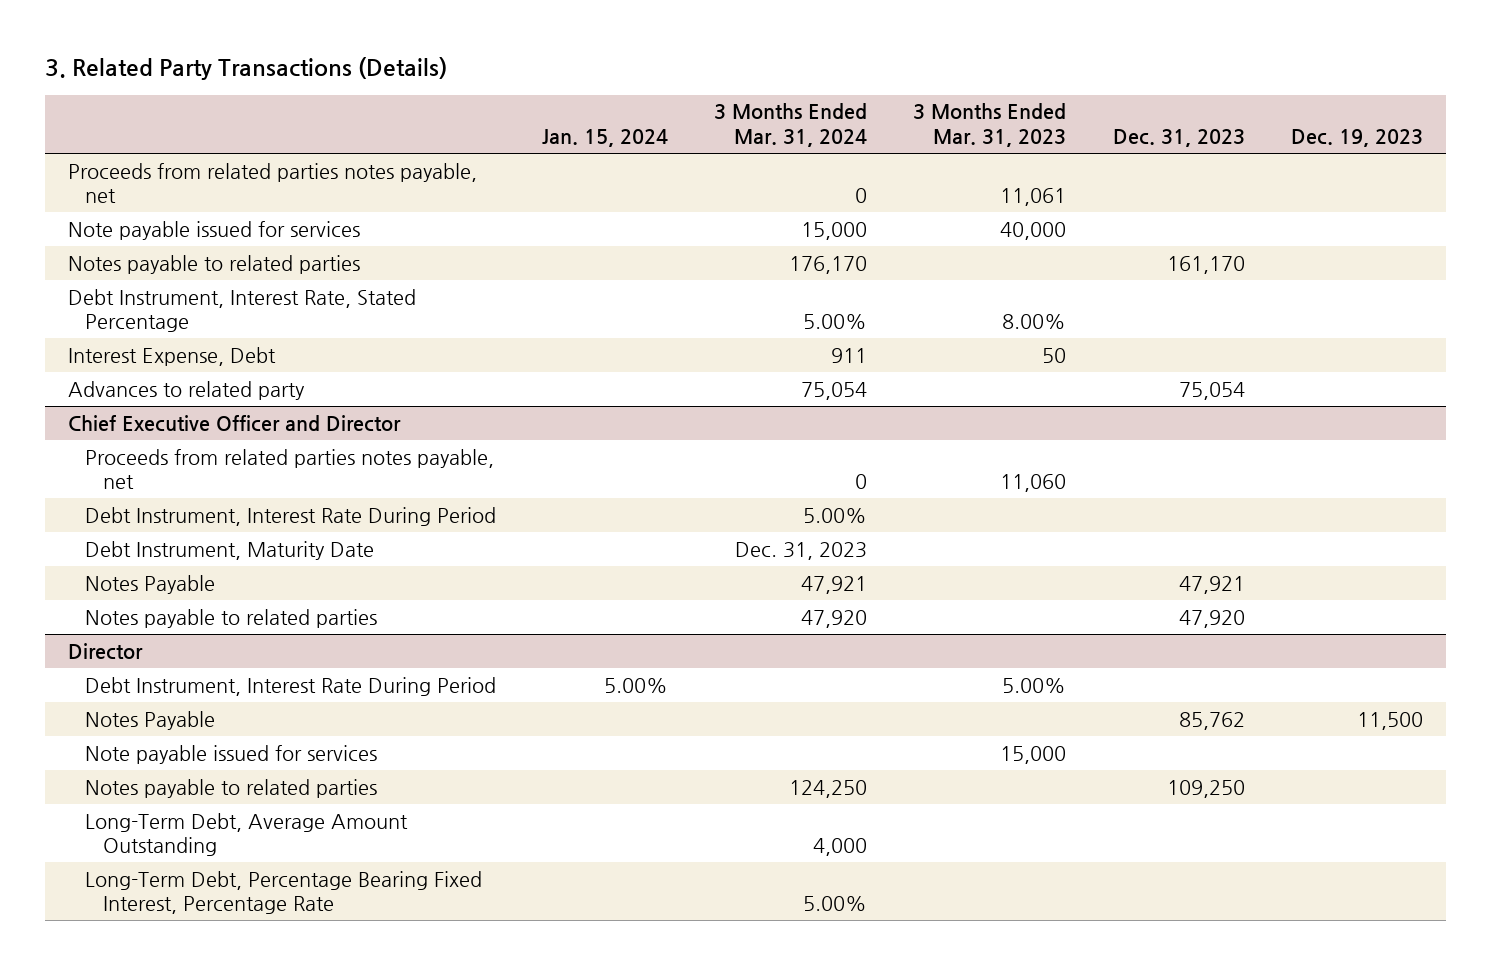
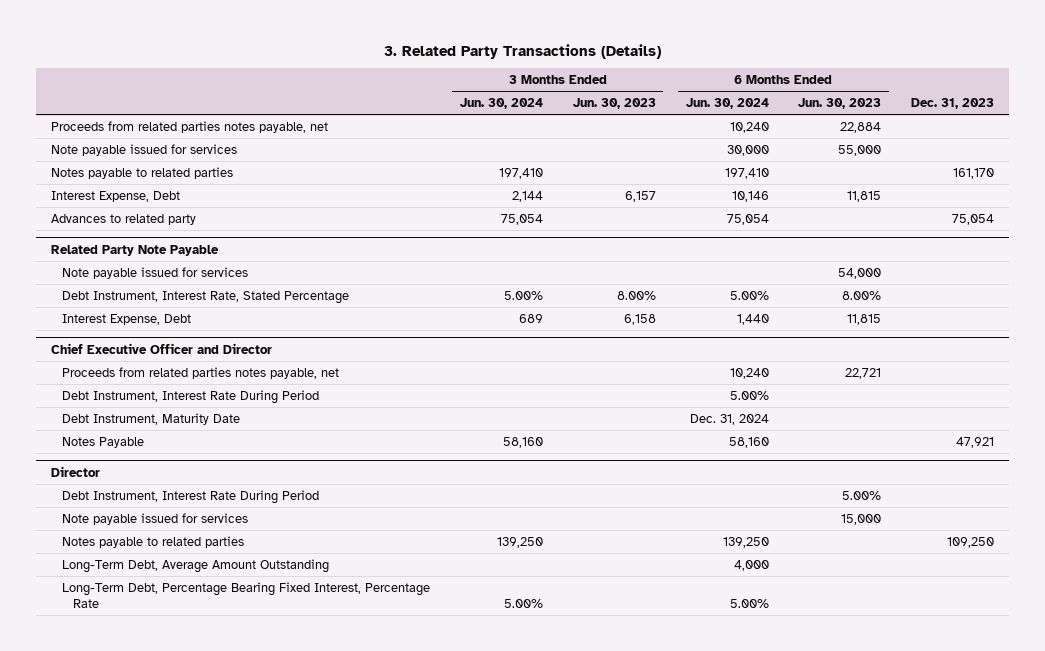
- | Jan. 15, 2024 | 3 Months Ended Mar. 31, 2024 | 3 Months Ended Mar. 31, 2023 | Dec. 31, 2023 | Dec. 19, 2023
+ | 3 Months Ended Jun. 30, 2024 | 3 Months Ended Jun. 30, 2023 | 6 Months Ended Jun. 30, 2024 | 6 Months Ended Jun. 30, 2023 | Dec. 31, 2023
- Debt Instrument, Interest Rate, Stated Percentage | | 5.00% | 8.00% | |
+ Related Party Note Payable
+ Note payable issued for services | | | | 54,000 |
+ Debt Instrument, Interest Rate, Stated Percentage | 5.00% | 8.00% | 5.00% | 8.00% |
+ Interest Expense, Debt | 689 | 6,158 | 1,440 | 11,815 |
@ Chief Executive Officer and Director
- Notes payable to related parties | | 47,920 | | 47,920 |
@ Director
- Notes Payable | | | | 85,762 | 11,500

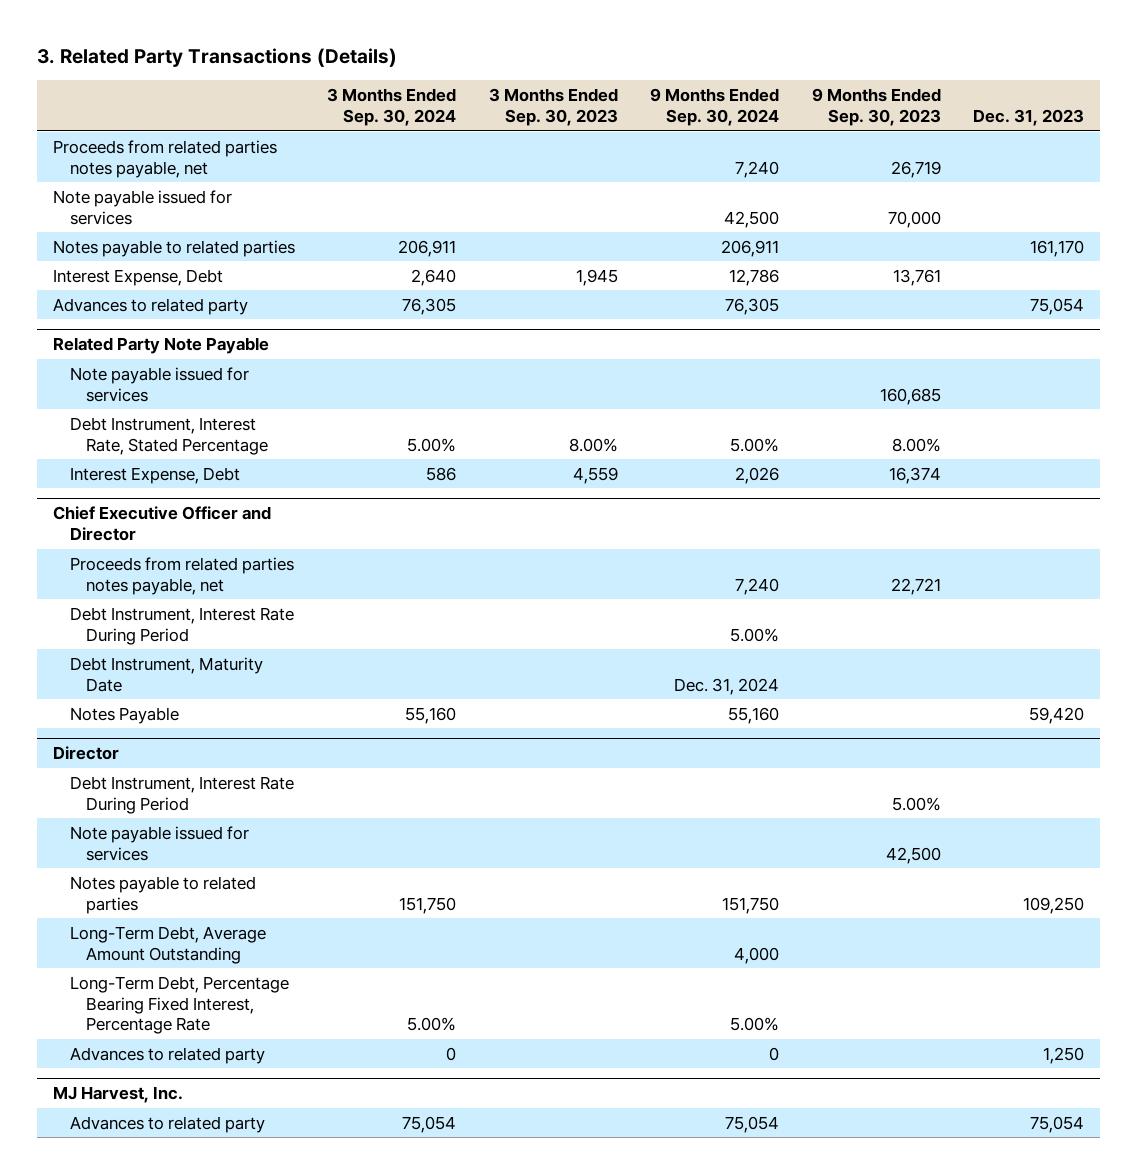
- | 3 Months Ended Jun. 30, 2024 | 3 Months Ended Jun. 30, 2023 | 6 Months Ended Jun. 30, 2024 | 6 Months Ended Jun. 30, 2023 | Dec. 31, 2023
+ | 3 Months Ended Sep. 30, 2024 | 3 Months Ended Sep. 30, 2023 | 9 Months Ended Sep. 30, 2024 | 9 Months Ended Sep. 30, 2023 | Dec. 31, 2023
@ Chief Executive Officer and Director
- Notes Payable | 58,160 | | 58,160 | | 47,921
+ Notes Payable | 55,160 | | 55,160 | | 59,420
@ Director
+ Advances to related party | 0 | | 0 | | 1,250
+ MJ Harvest, Inc.
+ Advances to related party | 75,054 | | 75,054 | | 75,054

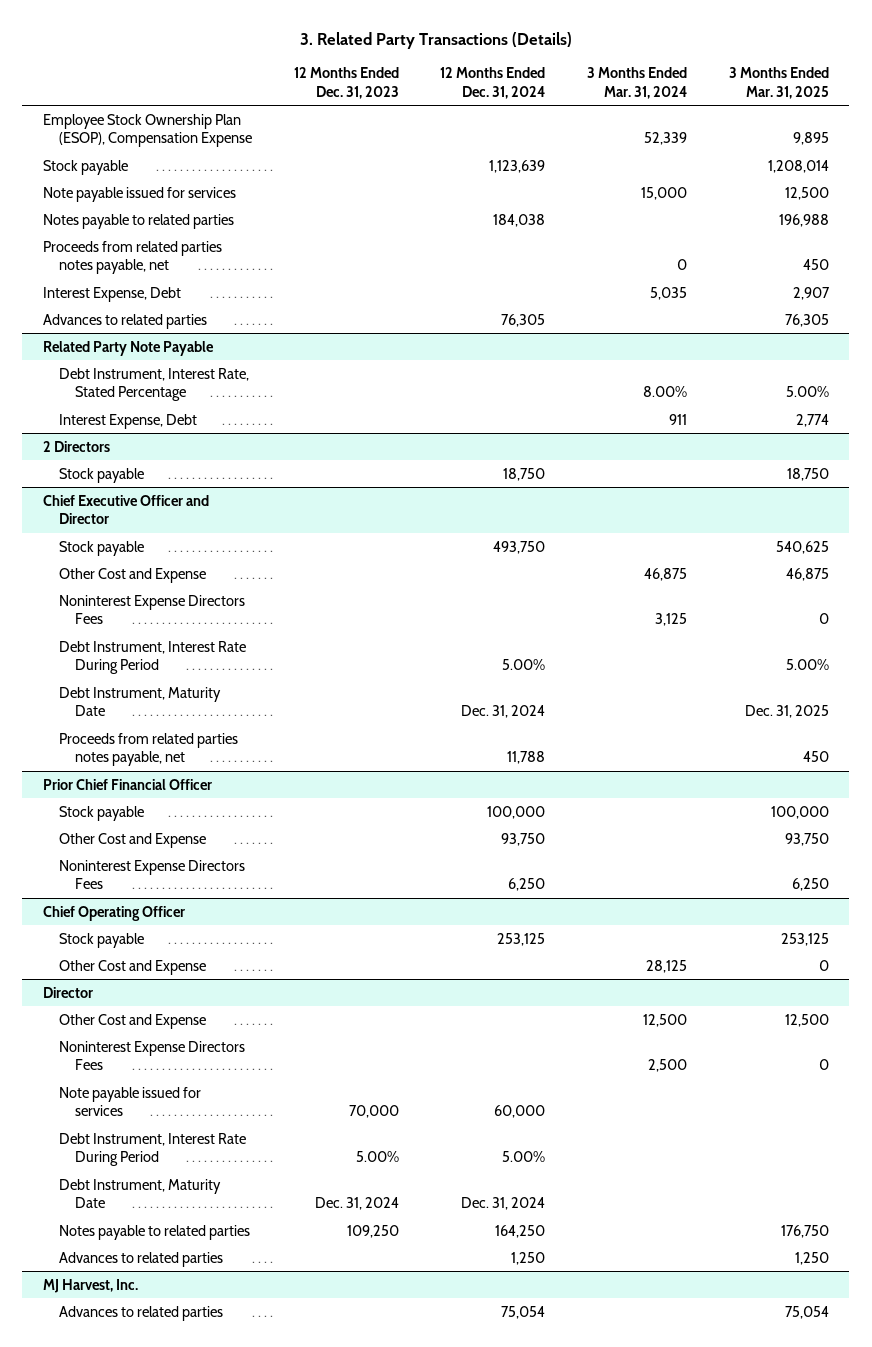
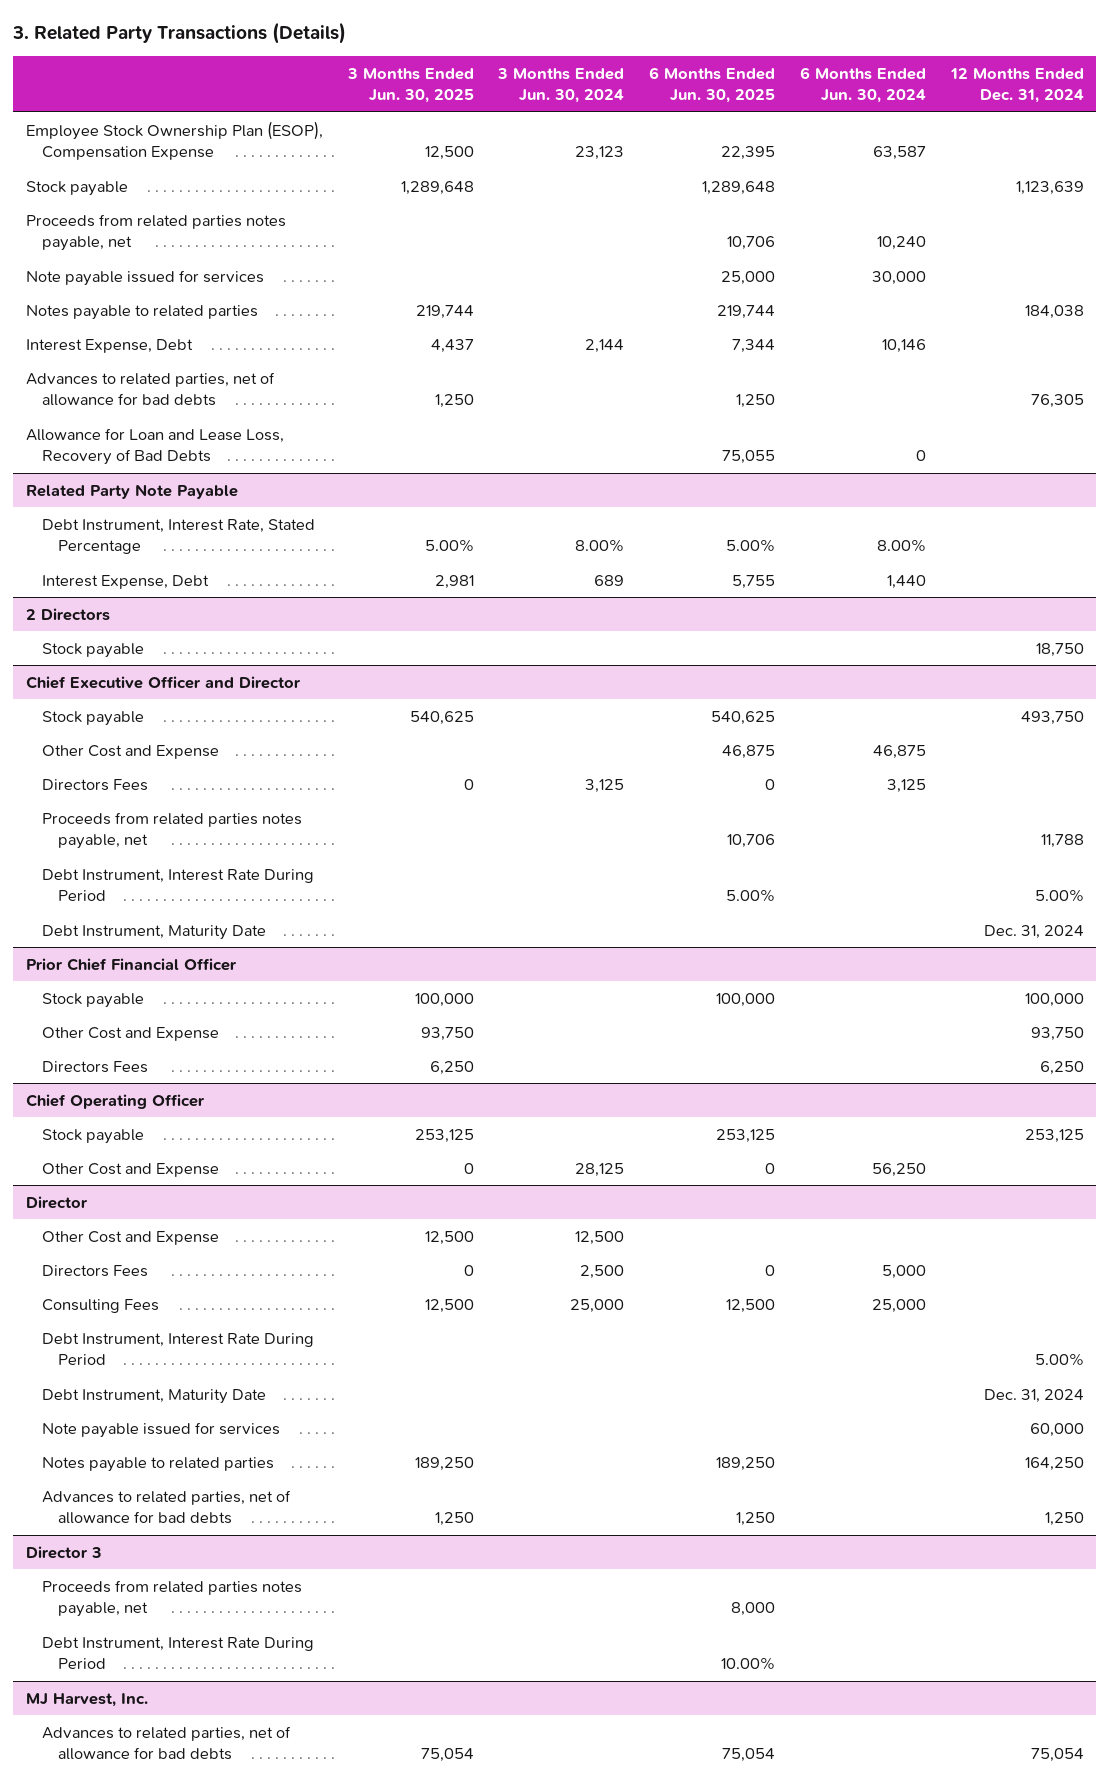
- | 12 Months Ended Dec. 31, 2023 | 12 Months Ended Dec. 31, 2024 | 3 Months Ended Mar. 31, 2024 | 3 Months Ended Mar. 31, 2025
+ | 3 Months Ended Jun. 30, 2025 | 3 Months Ended Jun. 30, 2024 | 6 Months Ended Jun. 30, 2025 | 6 Months Ended Jun. 30, 2024 | 12 Months Ended Dec. 31, 2024
moved up: Proceeds from related parties notes payable, net | | | 10,706 | 10,240 |
- Advances to related parties | | 76,305 | | 76,305
+ Advances to related parties, net of allowance for bad debts | 1,250 | | 1,250 | | 76,305
+ Allowance for Loan and Lease Loss, Recovery of Bad Debts | | | 75,055 | 0 |
@ Chief Executive Officer and Director
- Noninterest Expense Directors Fees | | | 3,125 | 0
+ Directors Fees | 0 | 3,125 | 0 | 3,125 |
moved up: Proceeds from related parties notes payable, net | | | 10,706 | | 11,788
@ Prior Chief Financial Officer
- Noninterest Expense Directors Fees | | 6,250 | | 6,250
+ Directors Fees | 6,250 | | | | 6,250
@ Director
- Noninterest Expense Directors Fees | | | 2,500 | 0
+ Directors Fees | 0 | 2,500 | 0 | 5,000 |
+ Consulting Fees | 12,500 | 25,000 | 12,500 | 25,000 |
moved down: Note payable issued for services | | | | | 60,000
- Advances to related parties | | 1,250 | | 1,250
+ Advances to related parties, net of allowance for bad debts | 1,250 | | 1,250 | | 1,250
+ Director 3
+ Proceeds from related parties notes payable, net | | | 8,000 | |
+ Debt Instrument, Interest Rate During Period | | | 10.00% | |
@ MJ Harvest, Inc.
- Advances to related parties | | 75,054 | | 75,054
+ Advances to related parties, net of allowance for bad debts | 75,054 | | 75,054 | | 75,054

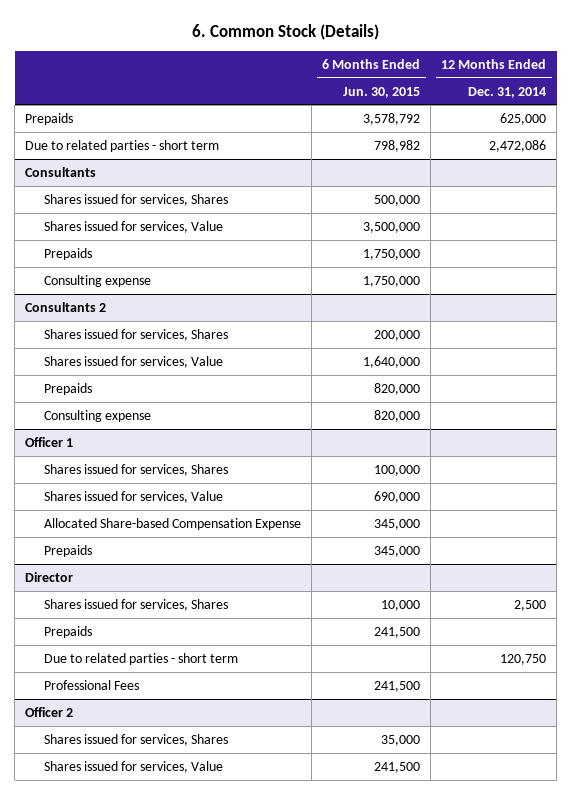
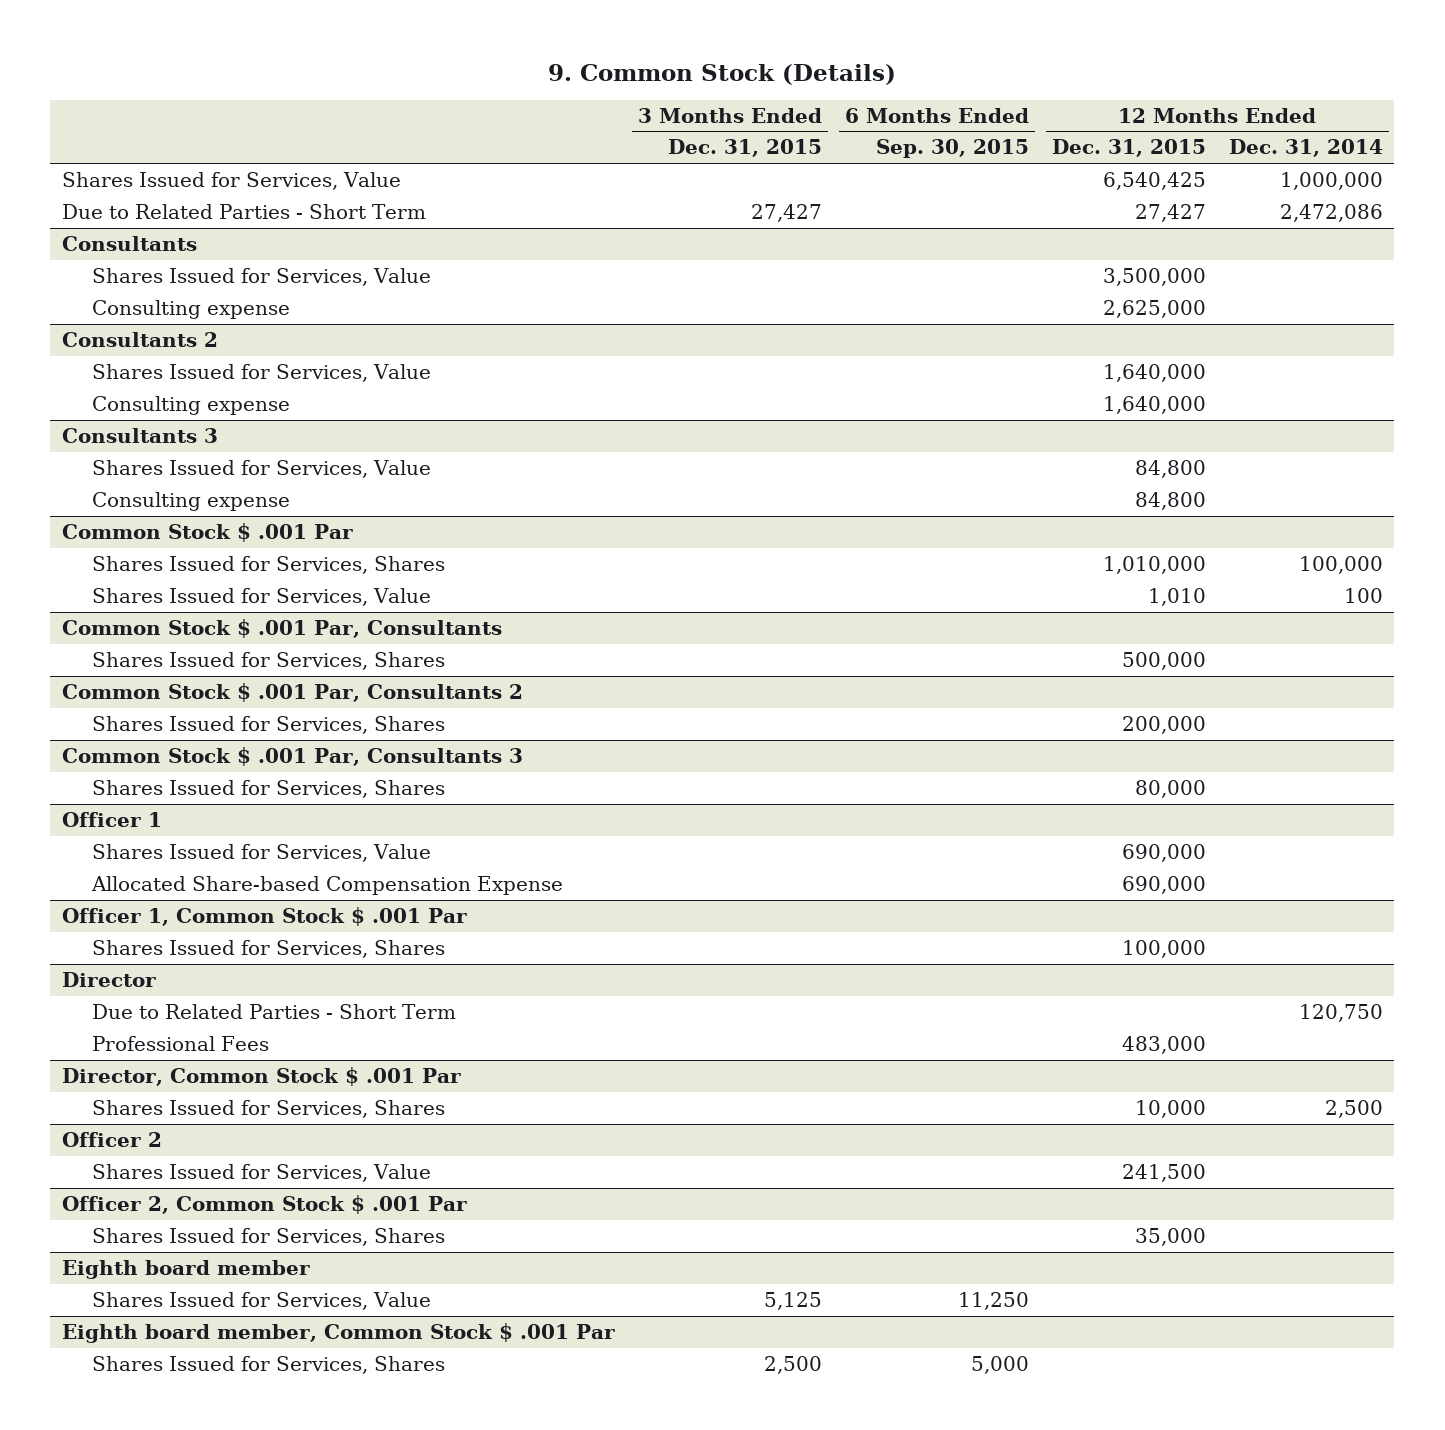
- 6. Common Stock (Details)
+ 9. Common Stock (Details)
- | 6 Months Ended Jun. 30, 2015 | 12 Months Ended Dec. 31, 2014
+ | 3 Months Ended Dec. 31, 2015 | 6 Months Ended Sep. 30, 2015 | 12 Months Ended Dec. 31, 2015 | 12 Months Ended Dec. 31, 2014
- Prepaids | 3,578,792 | 625,000
- Due to related parties - short term | 798,982 | 2,472,086
+ Shares Issued for Services, Value | | | 6,540,425 | 1,000,000
+ Due to Related Parties - Short Term | 27,427 | | 27,427 | 2,472,086
@ Consultants
- Shares issued for services, Shares | 500,000 |
- Shares issued for services, Value | 3,500,000 |
- Prepaids | 1,750,000 |
+ Shares Issued for Services, Value | | | 3,500,000 |
@ Consultants 2
- Shares issued for services, Shares | 200,000 |
- Shares issued for services, Value | 1,640,000 |
- Prepaids | 820,000 |
+ Shares Issued for Services, Value | | | 1,640,000 |
+ Consultants 3
+ Shares Issued for Services, Value | | | 84,800 |
+ Consulting expense | | | 84,800 |
+ Common Stock $ .001 Par
+ Shares Issued for Services, Shares | | | 1,010,000 | 100,000
+ Shares Issued for Services, Value | | | 1,010 | 100
+ Common Stock $ .001 Par, Consultants
+ Shares Issued for Services, Shares | | | 500,000 |
+ Common Stock $ .001 Par, Consultants 2
+ Shares Issued for Services, Shares | | | 200,000 |
+ Common Stock $ .001 Par, Consultants 3
+ Shares Issued for Services, Shares | | | 80,000 |
@ Officer 1
- Shares issued for services, Shares | 100,000 |
- Shares issued for services, Value | 690,000 |
+ Shares Issued for Services, Value | | | 690,000 |
- Prepaids | 345,000 |
+ Officer 1, Common Stock $ .001 Par
+ Shares Issued for Services, Shares | | | 100,000 |
@ Director
- Shares issued for services, Shares | 10,000 | 2,500
- Prepaids | 241,500 |
- Due to related parties - short term | | 120,750
+ Due to Related Parties - Short Term | | | | 120,750
+ Director, Common Stock $ .001 Par
+ Shares Issued for Services, Shares | | | 10,000 | 2,500
@ Officer 2
- Shares issued for services, Shares | 35,000 |
- Shares issued for services, Value | 241,500 |
+ Shares Issued for Services, Value | | | 241,500 |
+ Officer 2, Common Stock $ .001 Par
+ Shares Issued for Services, Shares | | | 35,000 |
+ Eighth board member
+ Shares Issued for Services, Value | 5,125 | 11,250 | |
+ Eighth board member, Common Stock $ .001 Par
+ Shares Issued for Services, Shares | 2,500 | 5,000 | |

